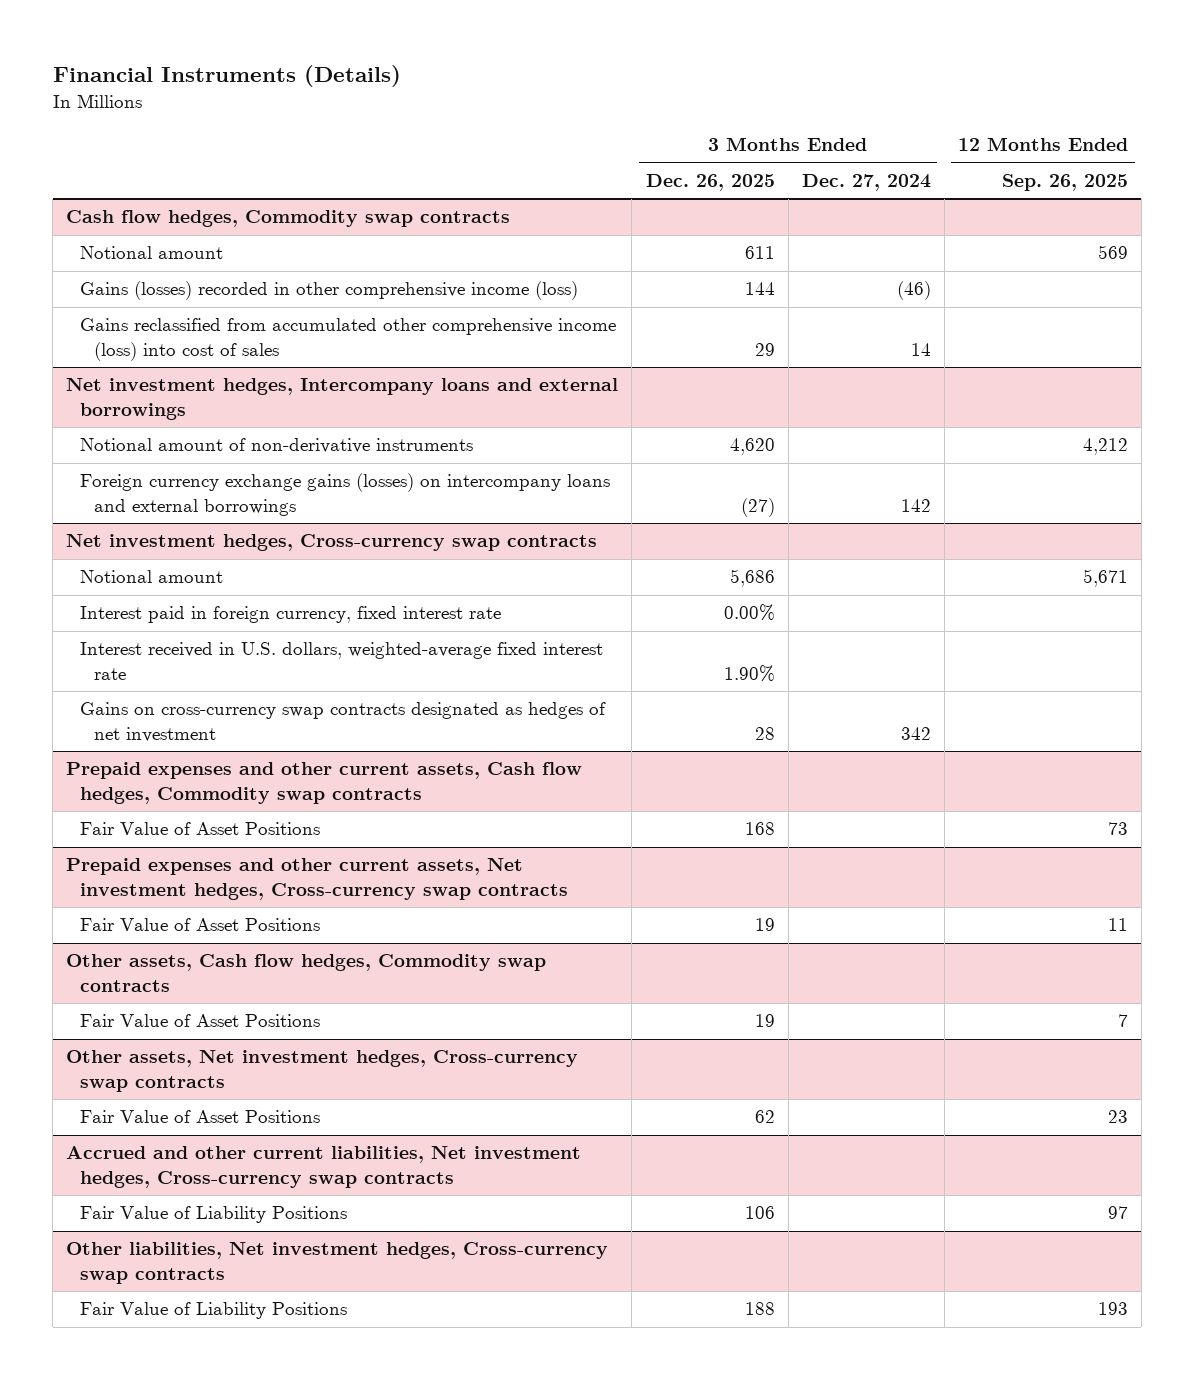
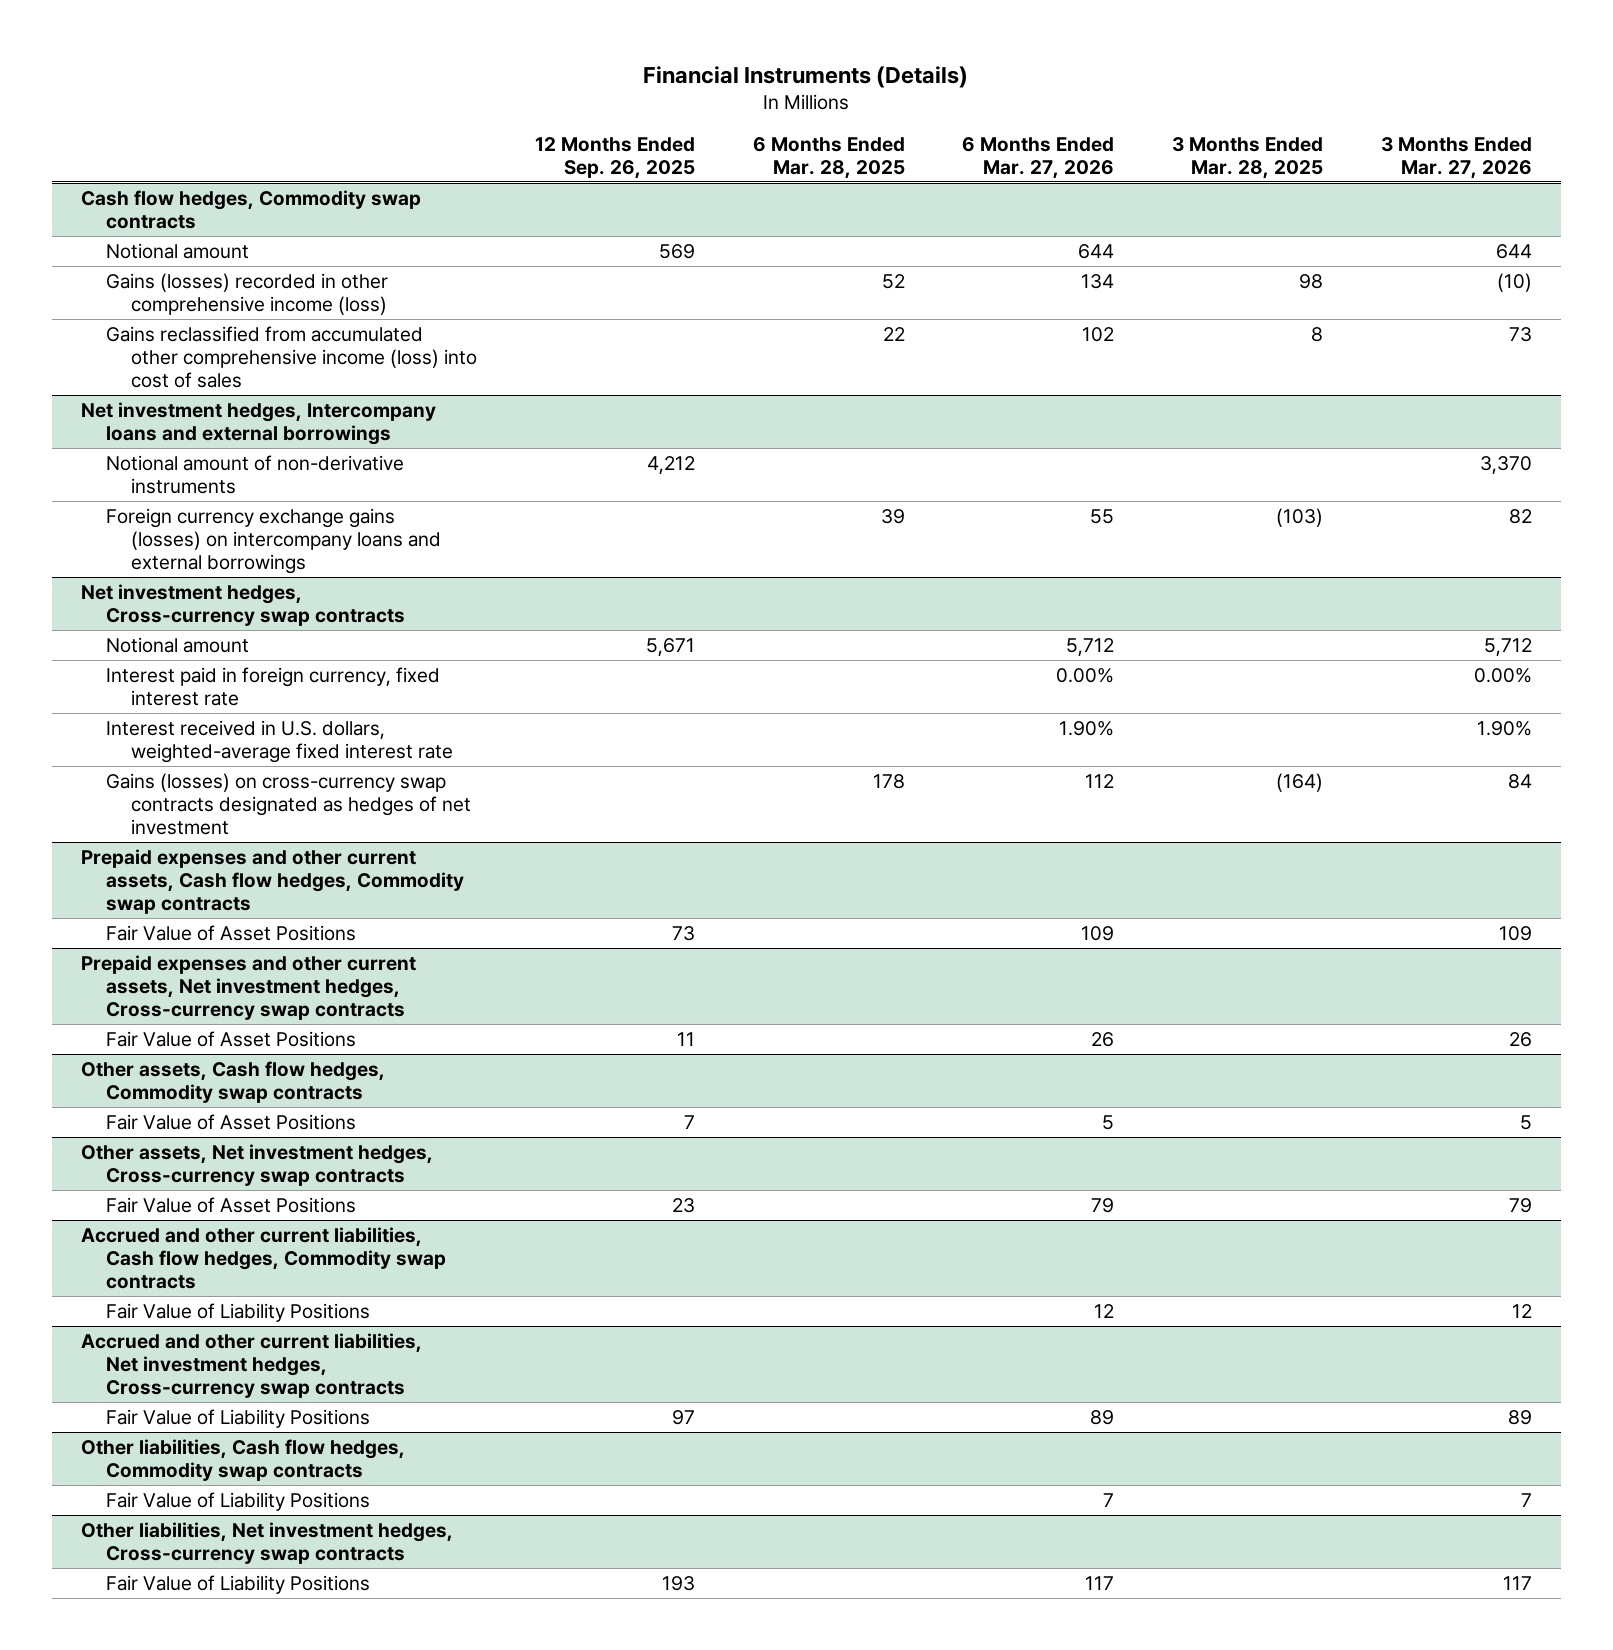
- | 3 Months Ended Dec. 26, 2025 | 3 Months Ended Dec. 27, 2024 | 12 Months Ended Sep. 26, 2025
+ | 12 Months Ended Sep. 26, 2025 | 6 Months Ended Mar. 28, 2025 | 6 Months Ended Mar. 27, 2026 | 3 Months Ended Mar. 28, 2025 | 3 Months Ended Mar. 27, 2026
@ Net investment hedges, Cross-currency swap contracts
- Gains on cross-currency swap contracts designated as hedges of net investment | 28 | 342 |
+ Gains (losses) on cross-currency swap contracts designated as hedges of net investment | | 178 | 112 | (164) | 84
+ Accrued and other current liabilities, Cash flow hedges, Commodity swap contracts
+ Fair Value of Liability Positions | | | 12 | | 12
+ Other liabilities, Cash flow hedges, Commodity swap contracts
+ Fair Value of Liability Positions | | | 7 | | 7

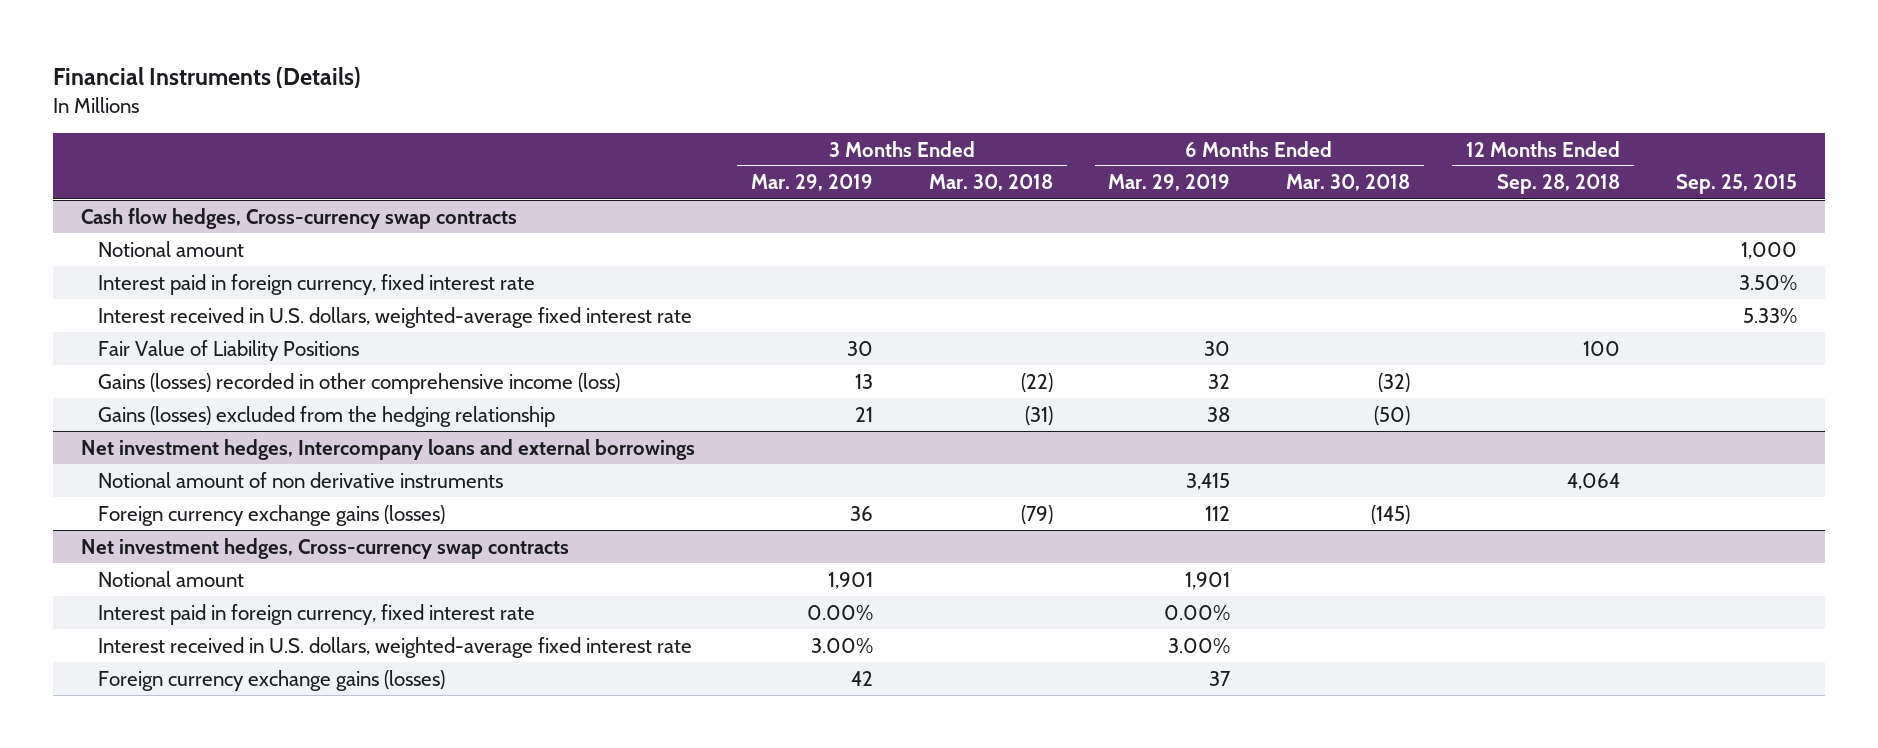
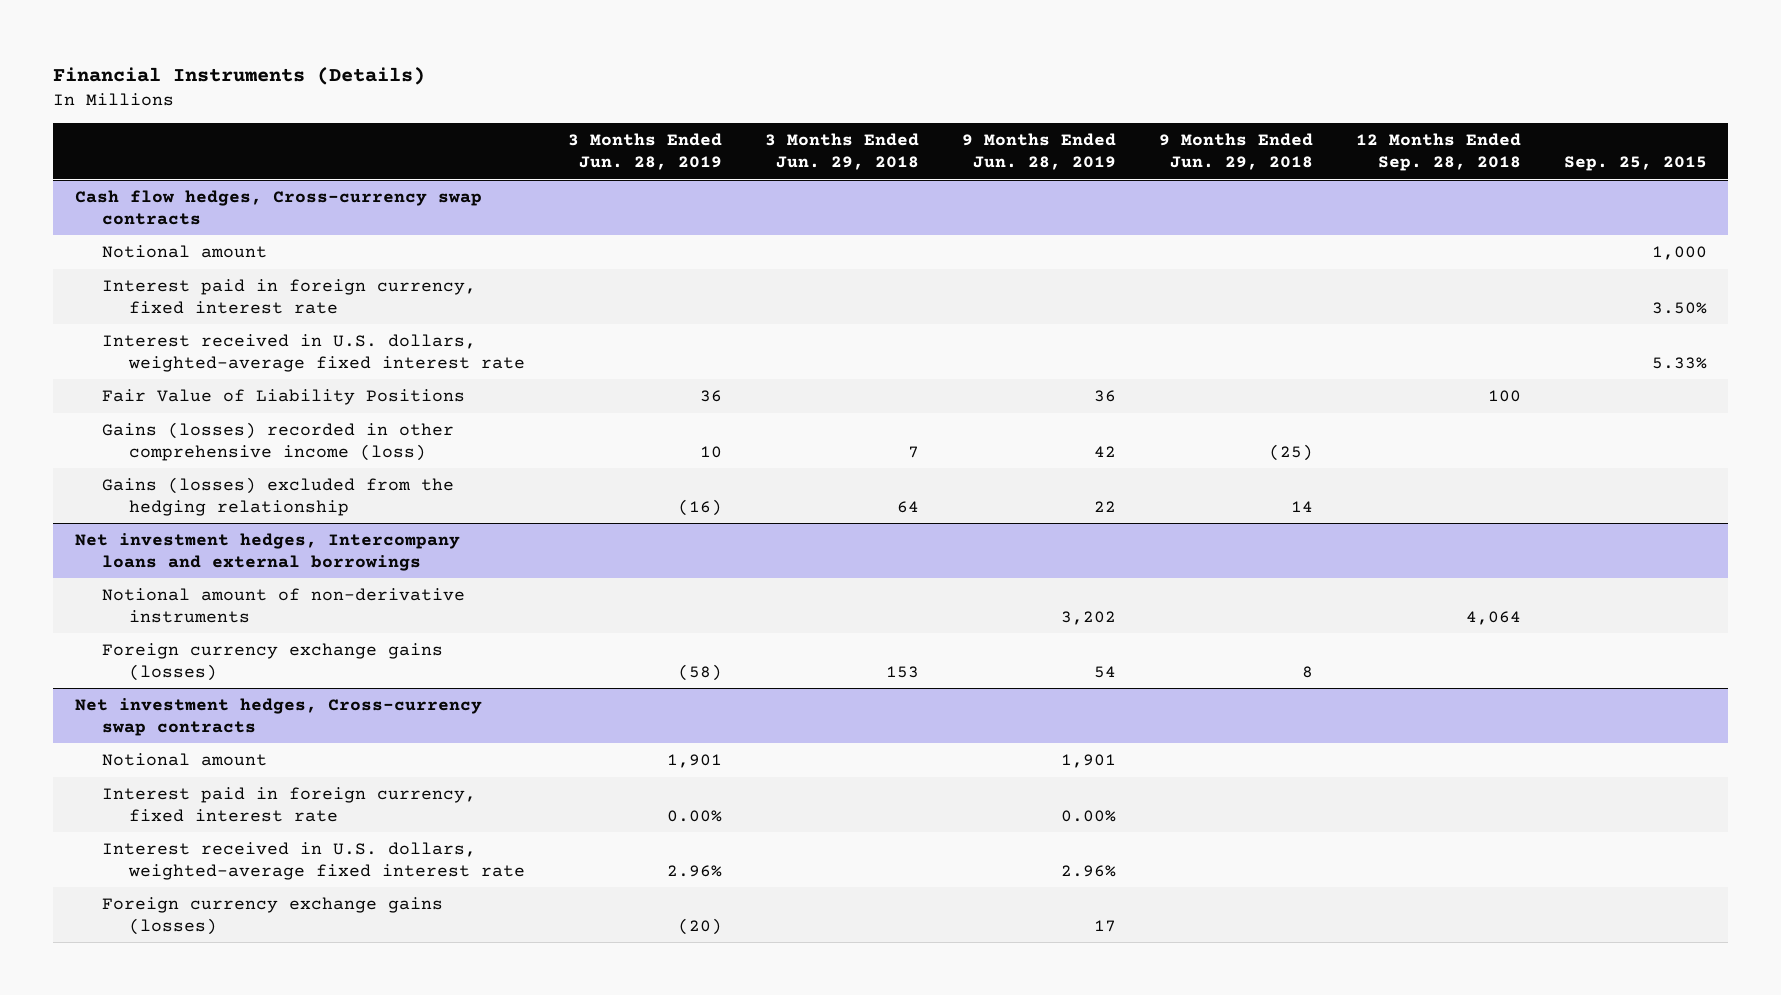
- | 3 Months Ended Mar. 29, 2019 | 3 Months Ended Mar. 30, 2018 | 6 Months Ended Mar. 29, 2019 | 6 Months Ended Mar. 30, 2018 | 12 Months Ended Sep. 28, 2018 | Sep. 25, 2015
+ | 3 Months Ended Jun. 28, 2019 | 3 Months Ended Jun. 29, 2018 | 9 Months Ended Jun. 28, 2019 | 9 Months Ended Jun. 29, 2018 | 12 Months Ended Sep. 28, 2018 | Sep. 25, 2015
@ Net investment hedges, Intercompany loans and external borrowings
- Notional amount of non derivative instruments | | | 3,415 | | 4,064 |
+ Notional amount of non-derivative instruments | | | 3,202 | | 4,064 |

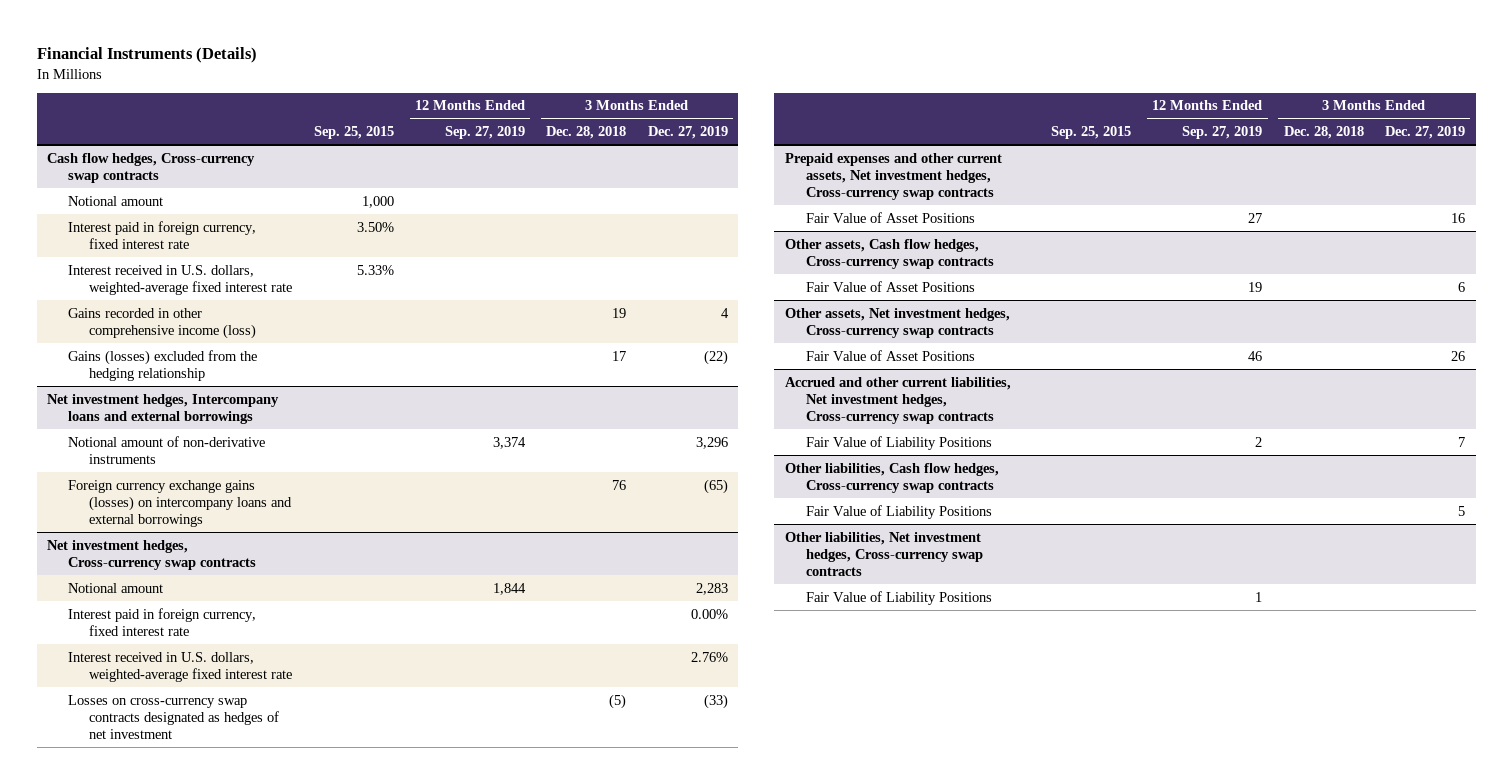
- | 3 Months Ended Jun. 28, 2019 | 3 Months Ended Jun. 29, 2018 | 9 Months Ended Jun. 28, 2019 | 9 Months Ended Jun. 29, 2018 | 12 Months Ended Sep. 28, 2018 | Sep. 25, 2015
+ | Sep. 25, 2015 | 12 Months Ended Sep. 27, 2019 | 3 Months Ended Dec. 28, 2018 | 3 Months Ended Dec. 27, 2019
@ Cash flow hedges, Cross-currency swap contracts
- Fair Value of Liability Positions | 36 | | 36 | | 100 |
- Gains (losses) recorded in other comprehensive income (loss) | 10 | 7 | 42 | (25) | |
+ Gains recorded in other comprehensive income (loss) | | | 19 | 4
@ Net investment hedges, Intercompany loans and external borrowings
- Foreign currency exchange gains (losses) | (58) | 153 | 54 | 8 | |
+ Foreign currency exchange gains (losses) on intercompany loans and external borrowings | | | 76 | (65)
@ Net investment hedges, Cross-currency swap contracts
- Foreign currency exchange gains (losses) | (20) | | 17 | | |
+ Losses on cross-currency swap contracts designated as hedges of net investment | | | (5) | (33)
+ Prepaid expenses and other current assets, Net investment hedges, Cross-currency swap contracts
+ Fair Value of Asset Positions | | 27 | | 16
+ Other assets, Cash flow hedges, Cross-currency swap contracts
+ Fair Value of Asset Positions | | 19 | | 6
+ Other assets, Net investment hedges, Cross-currency swap contracts
+ Fair Value of Asset Positions | | 46 | | 26
+ Accrued and other current liabilities, Net investment hedges, Cross-currency swap contracts
+ Fair Value of Liability Positions | | 2 | | 7
+ Other liabilities, Cash flow hedges, Cross-currency swap contracts
+ Fair Value of Liability Positions | | | | 5
+ Other liabilities, Net investment hedges, Cross-currency swap contracts
+ Fair Value of Liability Positions | | 1 | |

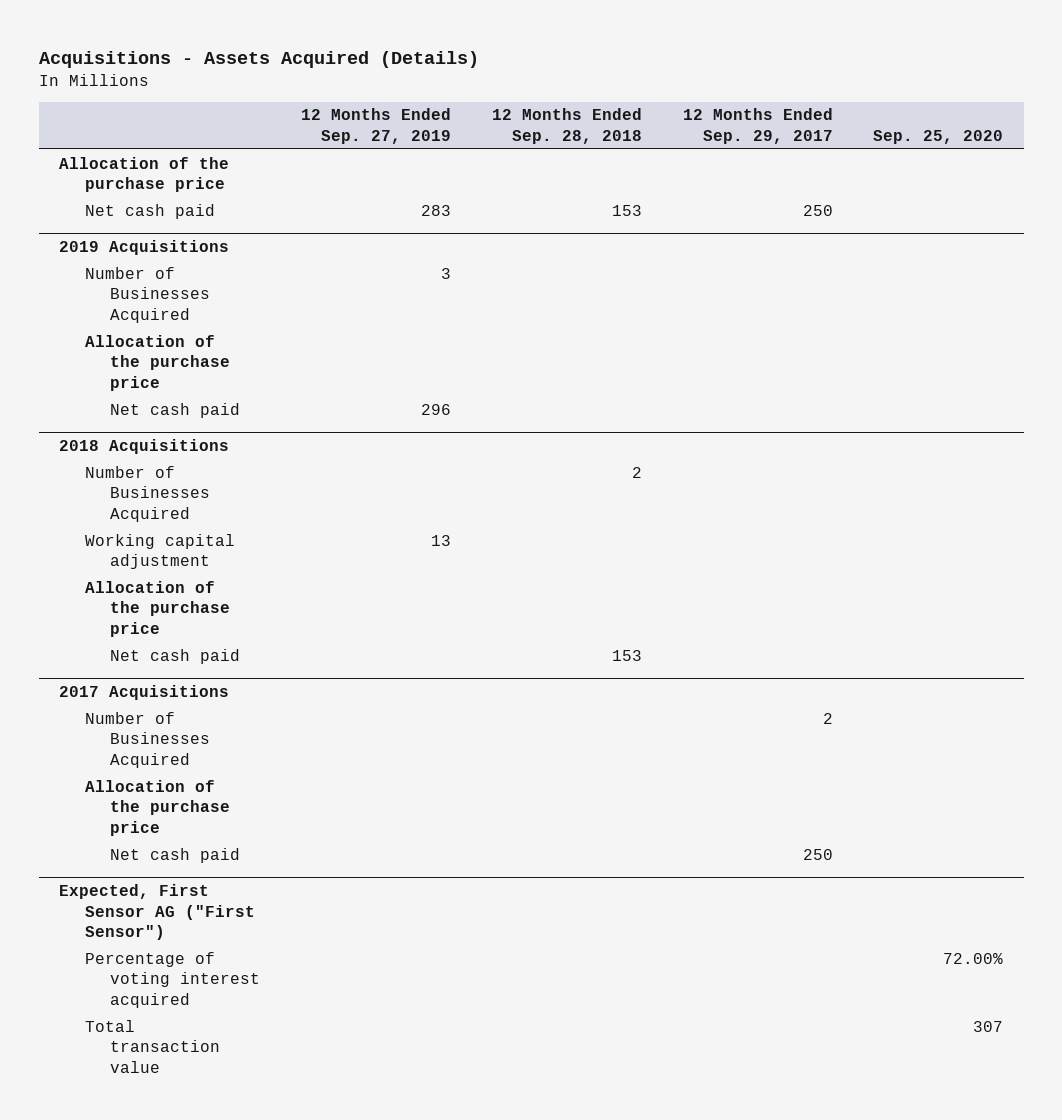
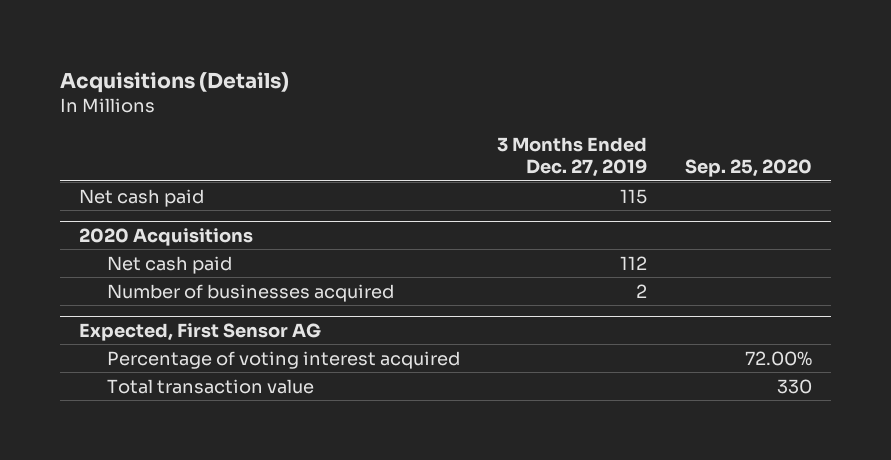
- Acquisitions - Assets Acquired (Details)
+ Acquisitions (Details)
- | 12 Months Ended Sep. 27, 2019 | 12 Months Ended Sep. 28, 2018 | 12 Months Ended Sep. 29, 2017 | Sep. 25, 2020
+ | 3 Months Ended Dec. 27, 2019 | Sep. 25, 2020
- Allocation of the purchase price
- 2019 Acquisitions
- Number of Businesses Acquired | 3 | | |
- Allocation of the purchase price
- Net cash paid | 296 | | |
- 2018 Acquisitions
- Number of Businesses Acquired | | 2 | |
- Working capital adjustment | 13 | | |
- Allocation of the purchase price
- Net cash paid | | 153 | |
- 2017 Acquisitions
- Number of Businesses Acquired | | | 2 |
- Allocation of the purchase price
- Net cash paid | | | 250 |
- Expected, First Sensor AG ("First Sensor")
+ 2020 Acquisitions
+ Net cash paid | 112 |
+ Number of businesses acquired | 2 |
+ Expected, First Sensor AG
- Total transaction value | | | | 307
+ Total transaction value | | 330

